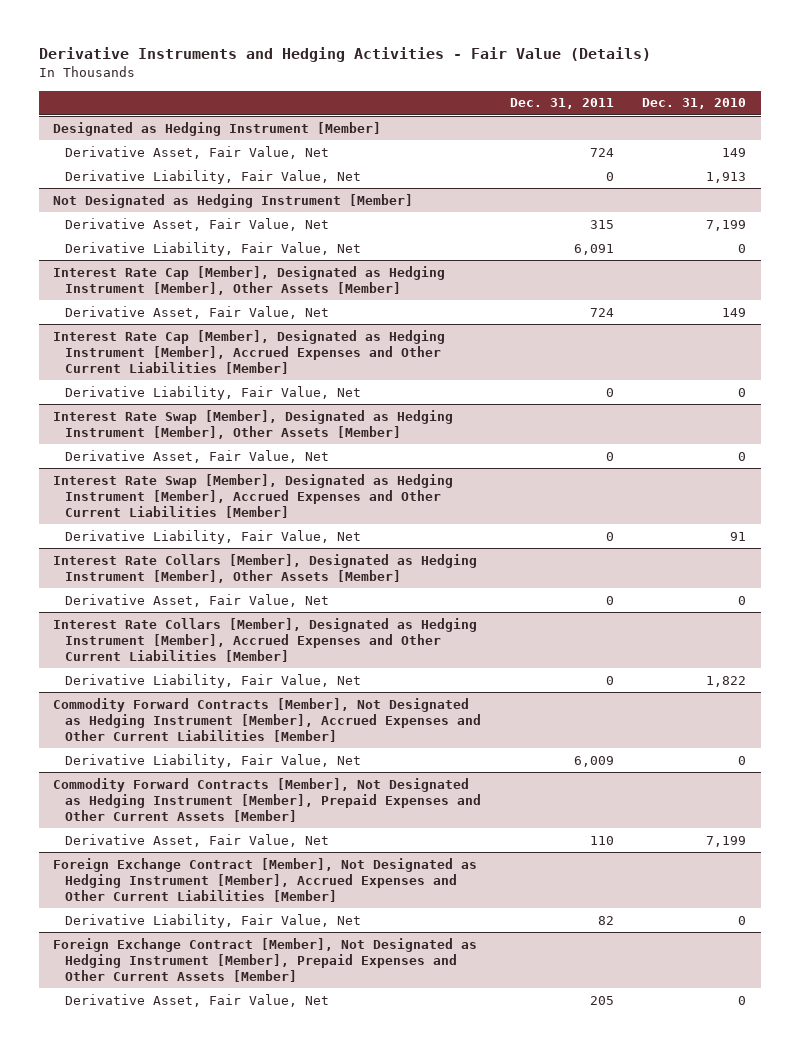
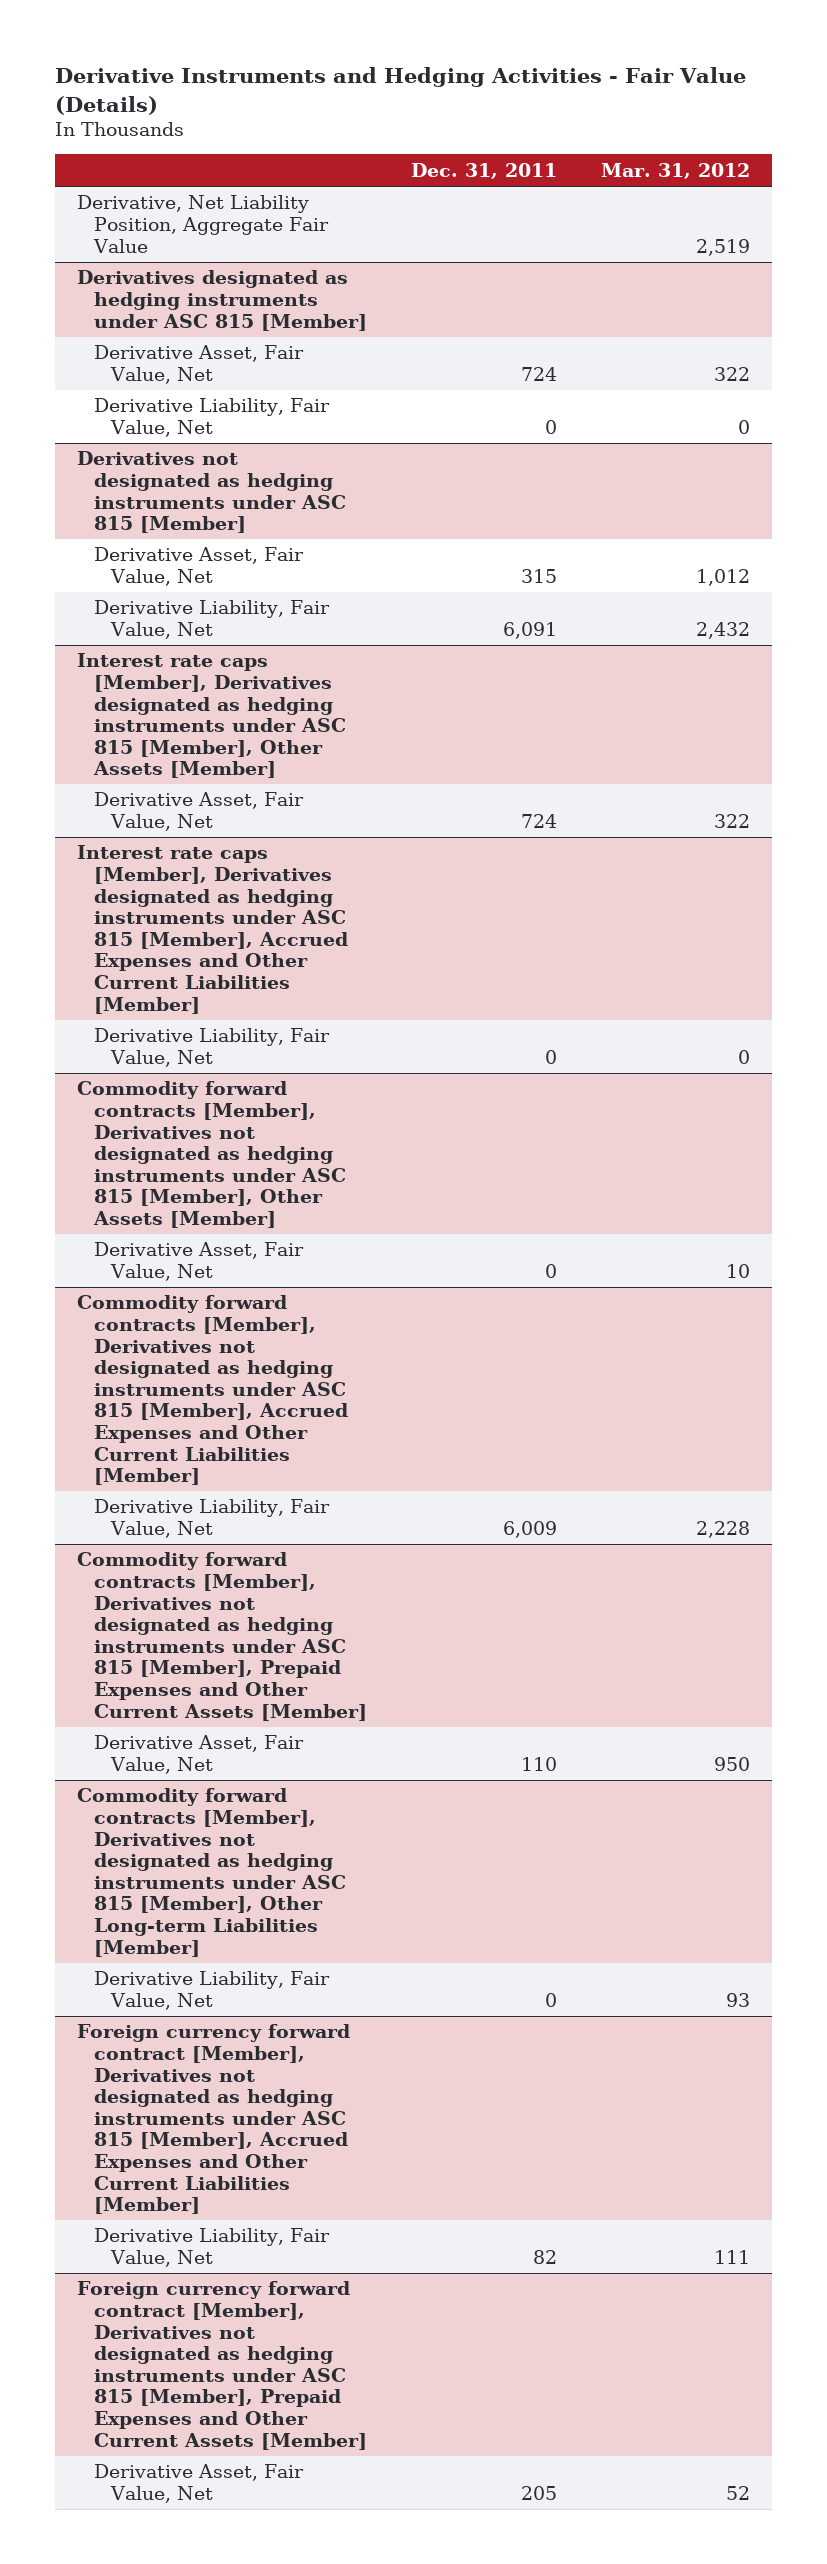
- | Dec. 31, 2011 | Dec. 31, 2010
+ | Dec. 31, 2011 | Mar. 31, 2012
- Designated as Hedging Instrument [Member]
+ Derivative, Net Liability Position, Aggregate Fair Value | | 2,519
+ Derivatives designated as hedging instruments under ASC 815 [Member]
- Not Designated as Hedging Instrument [Member]
+ Derivatives not designated as hedging instruments under ASC 815 [Member]
- Interest Rate Cap [Member], Designated as Hedging Instrument [Member], Other Assets [Member]
+ Interest rate caps [Member], Derivatives designated as hedging instruments under ASC 815 [Member], Other Assets [Member]
- Interest Rate Cap [Member], Designated as Hedging Instrument [Member], Accrued Expenses and Other Current Liabilities [Member]
- Derivative Liability, Fair Value, Net | 0 | 0
- Interest Rate Swap [Member], Designated as Hedging Instrument [Member], Other Assets [Member]
- Derivative Asset, Fair Value, Net | 0 | 0
- Interest Rate Swap [Member], Designated as Hedging Instrument [Member], Accrued Expenses and Other Current Liabilities [Member]
+ Interest rate caps [Member], Derivatives designated as hedging instruments under ASC 815 [Member], Accrued Expenses and Other Current Liabilities [Member]
- Interest Rate Collars [Member], Designated as Hedging Instrument [Member], Other Assets [Member]
+ Commodity forward contracts [Member], Derivatives not designated as hedging instruments under ASC 815 [Member], Other Assets [Member]
- Interest Rate Collars [Member], Designated as Hedging Instrument [Member], Accrued Expenses and Other Current Liabilities [Member]
- Derivative Liability, Fair Value, Net | 0 | 1,822
- Commodity Forward Contracts [Member], Not Designated as Hedging Instrument [Member], Accrued Expenses and Other Current Liabilities [Member]
+ Commodity forward contracts [Member], Derivatives not designated as hedging instruments under ASC 815 [Member], Accrued Expenses and Other Current Liabilities [Member]
- Commodity Forward Contracts [Member], Not Designated as Hedging Instrument [Member], Prepaid Expenses and Other Current Assets [Member]
+ Commodity forward contracts [Member], Derivatives not designated as hedging instruments under ASC 815 [Member], Prepaid Expenses and Other Current Assets [Member]
- Foreign Exchange Contract [Member], Not Designated as Hedging Instrument [Member], Accrued Expenses and Other Current Liabilities [Member]
+ Commodity forward contracts [Member], Derivatives not designated as hedging instruments under ASC 815 [Member], Other Long-term Liabilities [Member]
+ Derivative Liability, Fair Value, Net | 0 | 93
+ Foreign currency forward contract [Member], Derivatives not designated as hedging instruments under ASC 815 [Member], Accrued Expenses and Other Current Liabilities [Member]
- Foreign Exchange Contract [Member], Not Designated as Hedging Instrument [Member], Prepaid Expenses and Other Current Assets [Member]
+ Foreign currency forward contract [Member], Derivatives not designated as hedging instruments under ASC 815 [Member], Prepaid Expenses and Other Current Assets [Member]

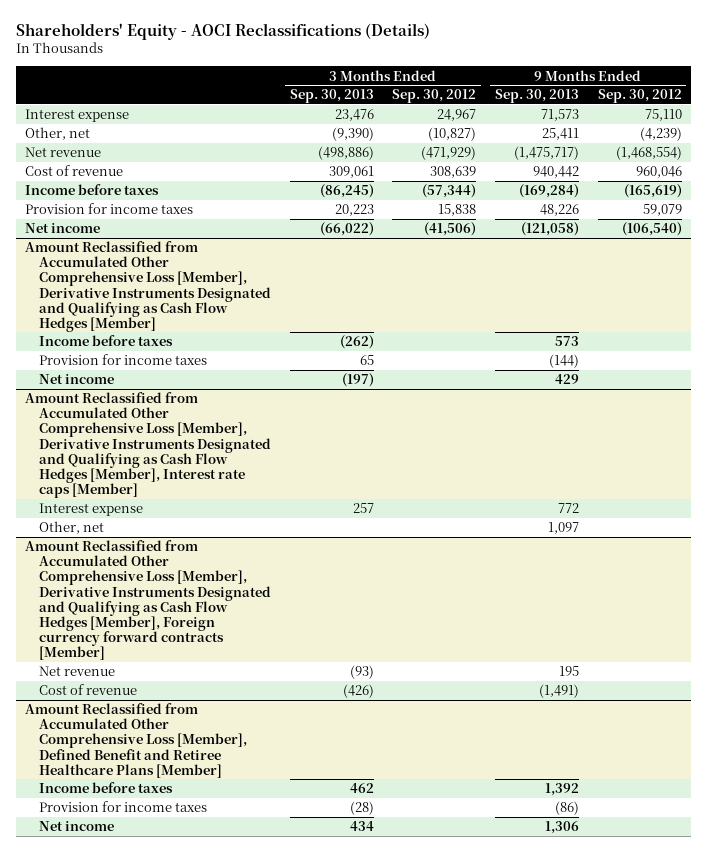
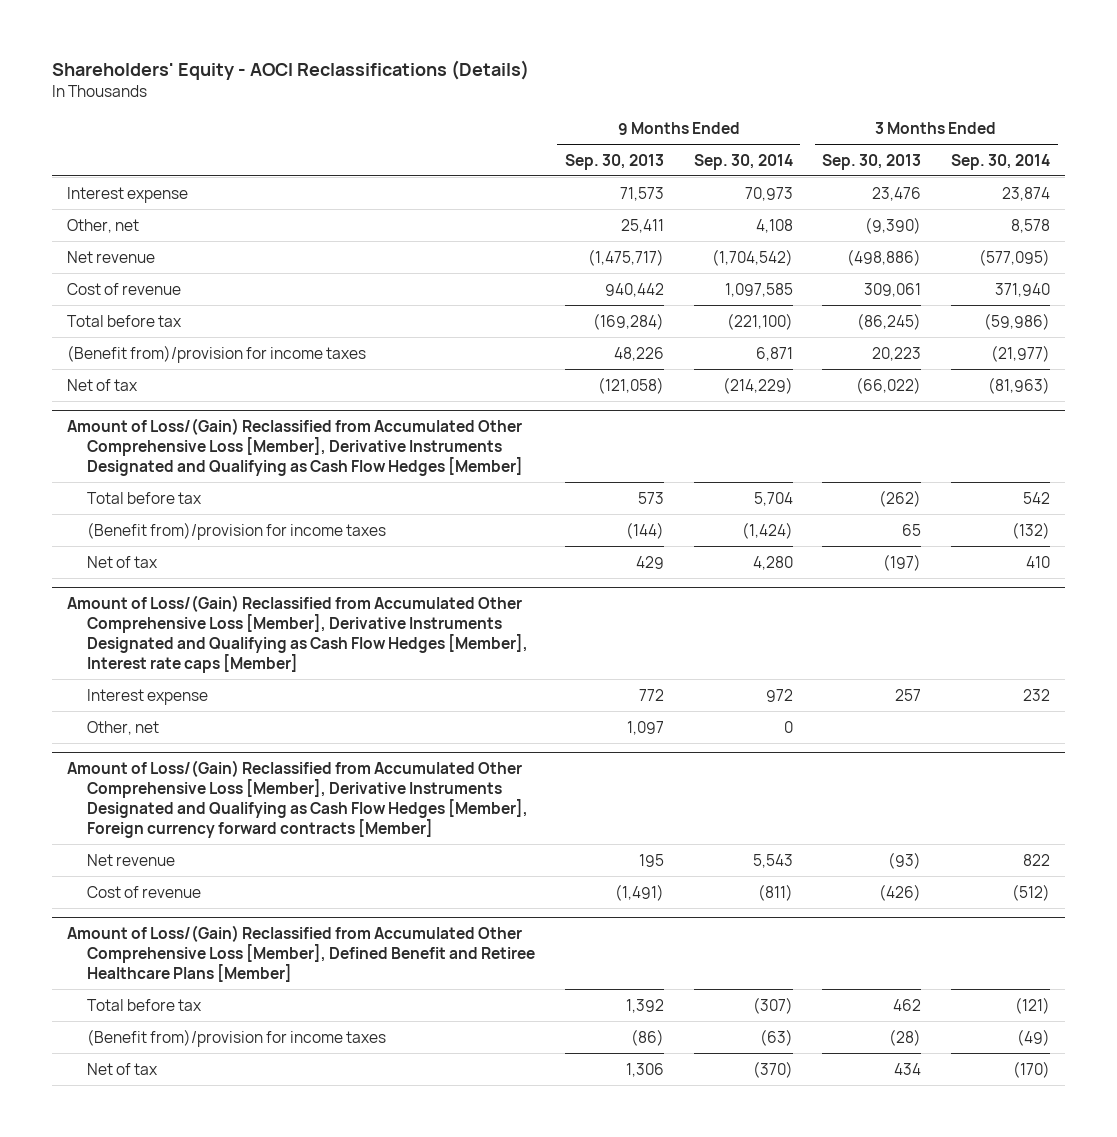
- | 3 Months Ended Sep. 30, 2013 | 3 Months Ended Sep. 30, 2012 | 9 Months Ended Sep. 30, 2013 | 9 Months Ended Sep. 30, 2012
+ | 9 Months Ended Sep. 30, 2013 | 9 Months Ended Sep. 30, 2014 | 3 Months Ended Sep. 30, 2013 | 3 Months Ended Sep. 30, 2014
- Income before taxes | (86,245) | (57,344) | (169,284) | (165,619)
- Provision for income taxes | 20,223 | 15,838 | 48,226 | 59,079
- Net income | (66,022) | (41,506) | (121,058) | (106,540)
- Amount Reclassified from Accumulated Other Comprehensive Loss [Member], Derivative Instruments Designated and Qualifying as Cash Flow Hedges [Member]
- Income before taxes | (262) | | 573 |
- Provision for income taxes | 65 | | (144) |
- Net income | (197) | | 429 |
- Amount Reclassified from Accumulated Other Comprehensive Loss [Member], Derivative Instruments Designated and Qualifying as Cash Flow Hedges [Member], Interest rate caps [Member]
+ Total before tax | (169,284) | (221,100) | (86,245) | (59,986)
+ (Benefit from)/provision for income taxes | 48,226 | 6,871 | 20,223 | (21,977)
+ Net of tax | (121,058) | (214,229) | (66,022) | (81,963)
+ Amount of Loss/(Gain) Reclassified from Accumulated Other Comprehensive Loss [Member], Derivative Instruments Designated and Qualifying as Cash Flow Hedges [Member]
+ Total before tax | 573 | 5,704 | (262) | 542
+ (Benefit from)/provision for income taxes | (144) | (1,424) | 65 | (132)
+ Net of tax | 429 | 4,280 | (197) | 410
+ Amount of Loss/(Gain) Reclassified from Accumulated Other Comprehensive Loss [Member], Derivative Instruments Designated and Qualifying as Cash Flow Hedges [Member], Interest rate caps [Member]
- Amount Reclassified from Accumulated Other Comprehensive Loss [Member], Derivative Instruments Designated and Qualifying as Cash Flow Hedges [Member], Foreign currency forward contracts [Member]
+ Amount of Loss/(Gain) Reclassified from Accumulated Other Comprehensive Loss [Member], Derivative Instruments Designated and Qualifying as Cash Flow Hedges [Member], Foreign currency forward contracts [Member]
- Amount Reclassified from Accumulated Other Comprehensive Loss [Member], Defined Benefit and Retiree Healthcare Plans [Member]
- Income before taxes | 462 | | 1,392 |
- Provision for income taxes | (28) | | (86) |
- Net income | 434 | | 1,306 |
+ Amount of Loss/(Gain) Reclassified from Accumulated Other Comprehensive Loss [Member], Defined Benefit and Retiree Healthcare Plans [Member]
+ Total before tax | 1,392 | (307) | 462 | (121)
+ (Benefit from)/provision for income taxes | (86) | (63) | (28) | (49)
+ Net of tax | 1,306 | (370) | 434 | (170)

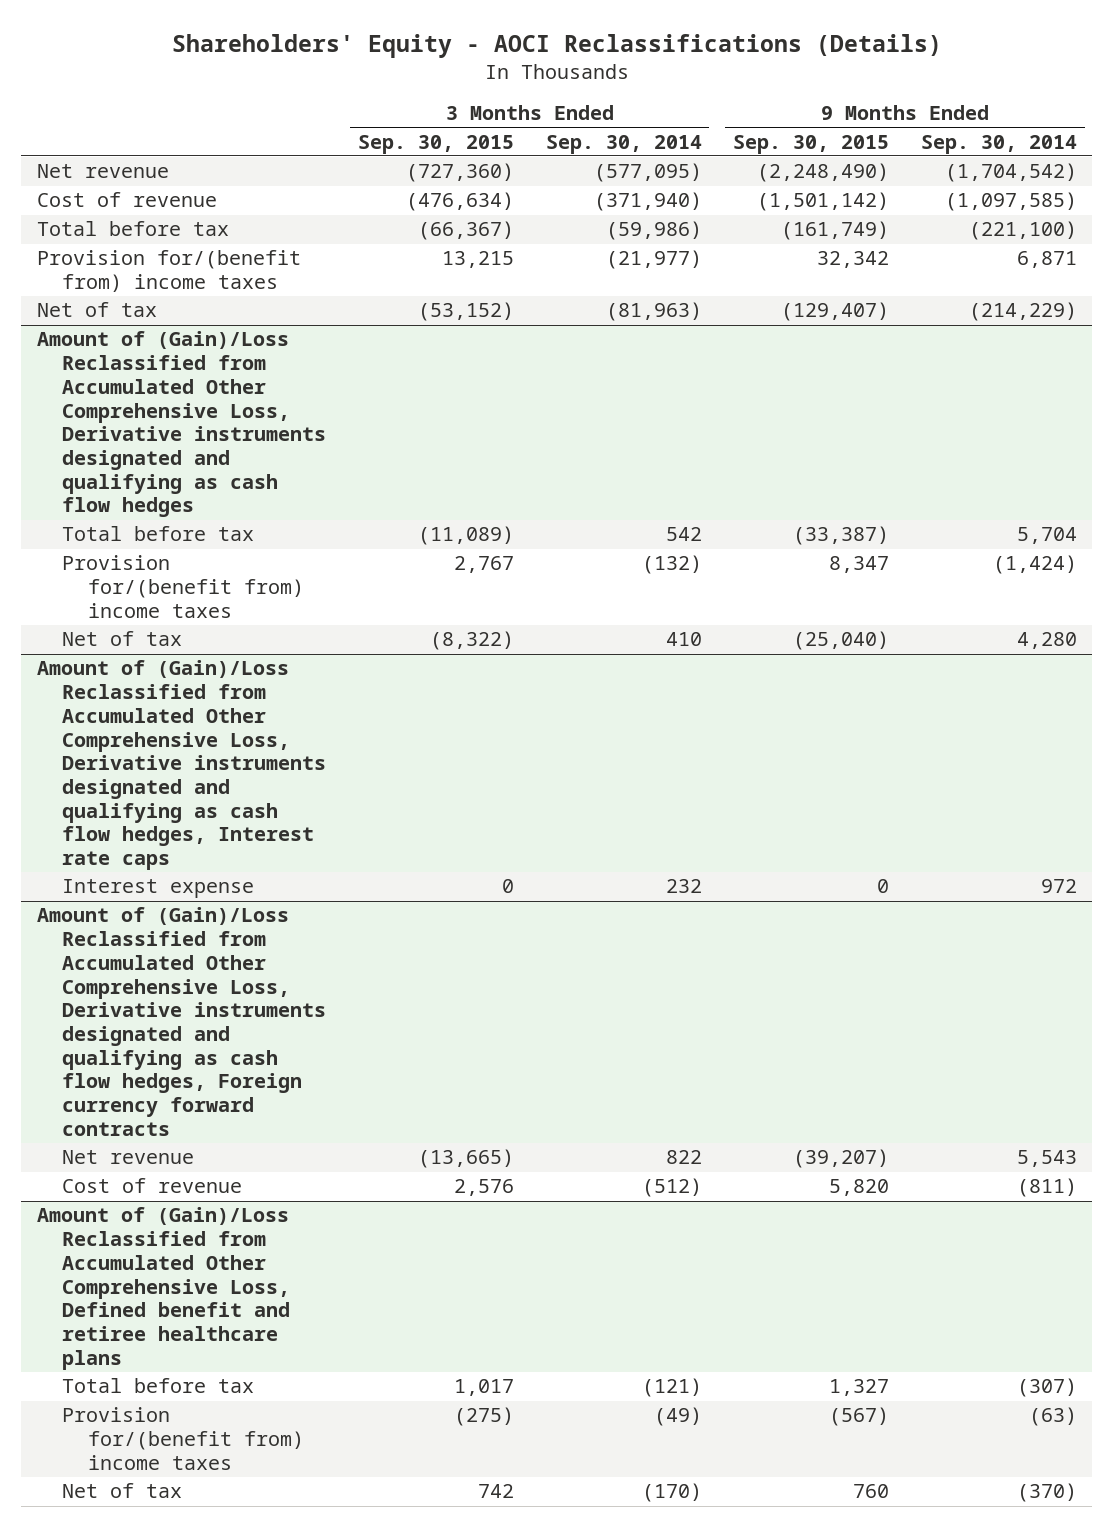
- | 9 Months Ended Sep. 30, 2013 | 9 Months Ended Sep. 30, 2014 | 3 Months Ended Sep. 30, 2013 | 3 Months Ended Sep. 30, 2014
+ | 3 Months Ended Sep. 30, 2015 | 3 Months Ended Sep. 30, 2014 | 9 Months Ended Sep. 30, 2015 | 9 Months Ended Sep. 30, 2014
- Interest expense | 71,573 | 70,973 | 23,476 | 23,874
- Other, net | 25,411 | 4,108 | (9,390) | 8,578
- Cost of revenue | 940,442 | 1,097,585 | 309,061 | 371,940
+ Cost of revenue | (476,634) | (371,940) | (1,501,142) | (1,097,585)
- (Benefit from)/provision for income taxes | 48,226 | 6,871 | 20,223 | (21,977)
+ Provision for/(benefit from) income taxes | 13,215 | (21,977) | 32,342 | 6,871
- Amount of Loss/(Gain) Reclassified from Accumulated Other Comprehensive Loss [Member], Derivative Instruments Designated and Qualifying as Cash Flow Hedges [Member]
+ Amount of (Gain)/Loss Reclassified from Accumulated Other Comprehensive Loss, Derivative instruments designated and qualifying as cash flow hedges
- (Benefit from)/provision for income taxes | (144) | (1,424) | 65 | (132)
+ Provision for/(benefit from) income taxes | 2,767 | (132) | 8,347 | (1,424)
- Amount of Loss/(Gain) Reclassified from Accumulated Other Comprehensive Loss [Member], Derivative Instruments Designated and Qualifying as Cash Flow Hedges [Member], Interest rate caps [Member]
+ Amount of (Gain)/Loss Reclassified from Accumulated Other Comprehensive Loss, Derivative instruments designated and qualifying as cash flow hedges, Interest rate caps
- Other, net | 1,097 | 0 | |
- Amount of Loss/(Gain) Reclassified from Accumulated Other Comprehensive Loss [Member], Derivative Instruments Designated and Qualifying as Cash Flow Hedges [Member], Foreign currency forward contracts [Member]
+ Amount of (Gain)/Loss Reclassified from Accumulated Other Comprehensive Loss, Derivative instruments designated and qualifying as cash flow hedges, Foreign currency forward contracts
- Amount of Loss/(Gain) Reclassified from Accumulated Other Comprehensive Loss [Member], Defined Benefit and Retiree Healthcare Plans [Member]
+ Amount of (Gain)/Loss Reclassified from Accumulated Other Comprehensive Loss, Defined benefit and retiree healthcare plans
- (Benefit from)/provision for income taxes | (86) | (63) | (28) | (49)
+ Provision for/(benefit from) income taxes | (275) | (49) | (567) | (63)

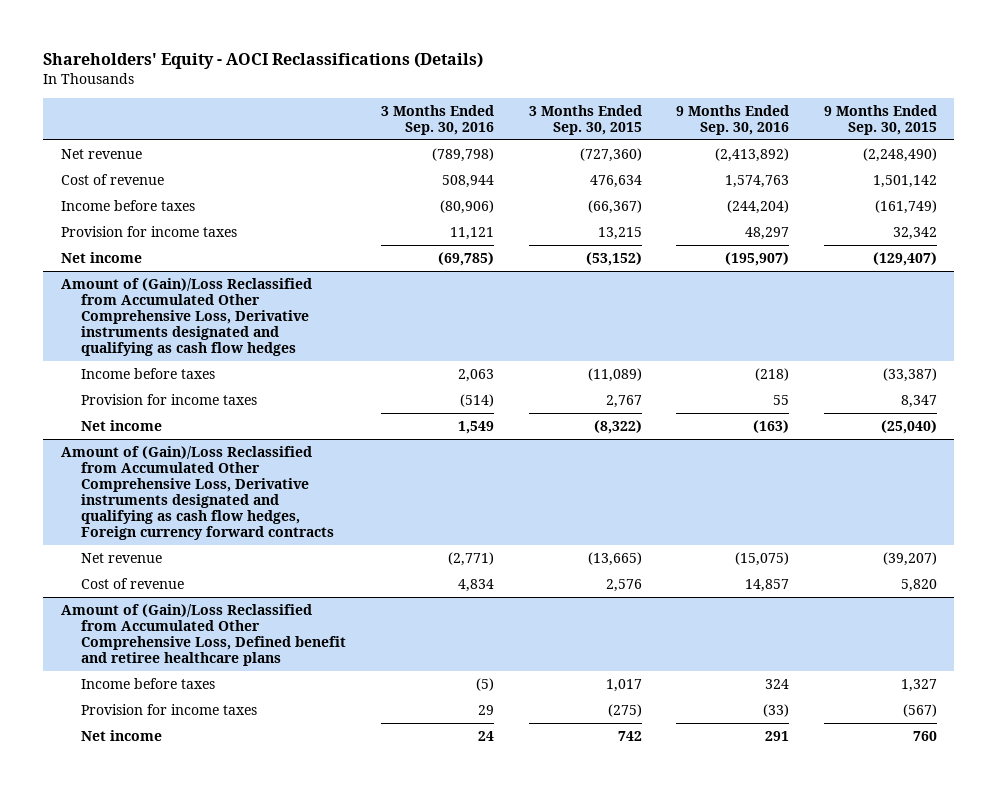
- | 3 Months Ended Sep. 30, 2015 | 3 Months Ended Sep. 30, 2014 | 9 Months Ended Sep. 30, 2015 | 9 Months Ended Sep. 30, 2014
+ | 3 Months Ended Sep. 30, 2016 | 3 Months Ended Sep. 30, 2015 | 9 Months Ended Sep. 30, 2016 | 9 Months Ended Sep. 30, 2015
- Cost of revenue | (476,634) | (371,940) | (1,501,142) | (1,097,585)
- Total before tax | (66,367) | (59,986) | (161,749) | (221,100)
- Provision for/(benefit from) income taxes | 13,215 | (21,977) | 32,342 | 6,871
- Net of tax | (53,152) | (81,963) | (129,407) | (214,229)
+ Cost of revenue | 508,944 | 476,634 | 1,574,763 | 1,501,142
+ Income before taxes | (80,906) | (66,367) | (244,204) | (161,749)
+ Provision for income taxes | 11,121 | 13,215 | 48,297 | 32,342
+ Net income | (69,785) | (53,152) | (195,907) | (129,407)
@ Amount of (Gain)/Loss Reclassified from Accumulated Other Comprehensive Loss, Derivative instruments designated and qualifying as cash flow hedges
- Total before tax | (11,089) | 542 | (33,387) | 5,704
- Provision for/(benefit from) income taxes | 2,767 | (132) | 8,347 | (1,424)
- Net of tax | (8,322) | 410 | (25,040) | 4,280
- Amount of (Gain)/Loss Reclassified from Accumulated Other Comprehensive Loss, Derivative instruments designated and qualifying as cash flow hedges, Interest rate caps
- Interest expense | 0 | 232 | 0 | 972
@ Amount of (Gain)/Loss Reclassified from Accumulated Other Comprehensive Loss, Derivative instruments designated and qualifying as cash flow hedges
+ Income before taxes | 2,063 | (11,089) | (218) | (33,387)
+ Provision for income taxes | (514) | 2,767 | 55 | 8,347
+ Net income | 1,549 | (8,322) | (163) | (25,040)
@ Amount of (Gain)/Loss Reclassified from Accumulated Other Comprehensive Loss, Defined benefit and retiree healthcare plans
- Total before tax | 1,017 | (121) | 1,327 | (307)
- Provision for/(benefit from) income taxes | (275) | (49) | (567) | (63)
- Net of tax | 742 | (170) | 760 | (370)
+ Income before taxes | (5) | 1,017 | 324 | 1,327
+ Provision for income taxes | 29 | (275) | (33) | (567)
+ Net income | 24 | 742 | 291 | 760

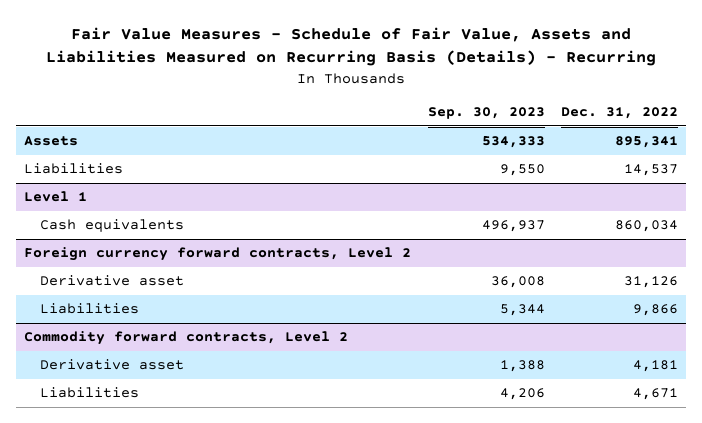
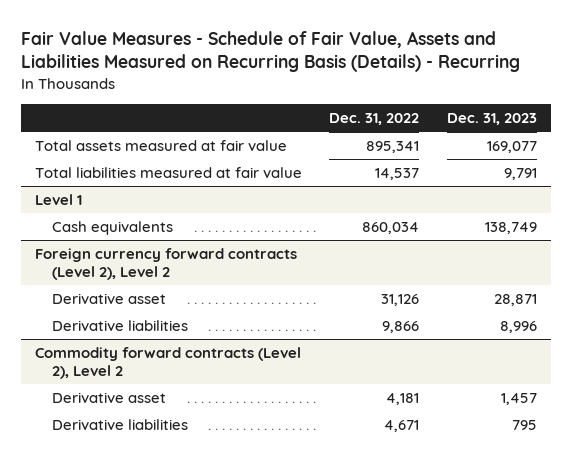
- | Sep. 30, 2023 | Dec. 31, 2022
+ | Dec. 31, 2022 | Dec. 31, 2023
- Assets | 534,333 | 895,341
- Liabilities | 9,550 | 14,537
+ Total assets measured at fair value | 895,341 | 169,077
+ Total liabilities measured at fair value | 14,537 | 9,791
- Foreign currency forward contracts, Level 2
+ Foreign currency forward contracts (Level 2), Level 2
- Liabilities | 5,344 | 9,866
- Commodity forward contracts, Level 2
+ Derivative liabilities | 9,866 | 8,996
+ Commodity forward contracts (Level 2), Level 2
- Liabilities | 4,206 | 4,671
+ Derivative liabilities | 4,671 | 795

